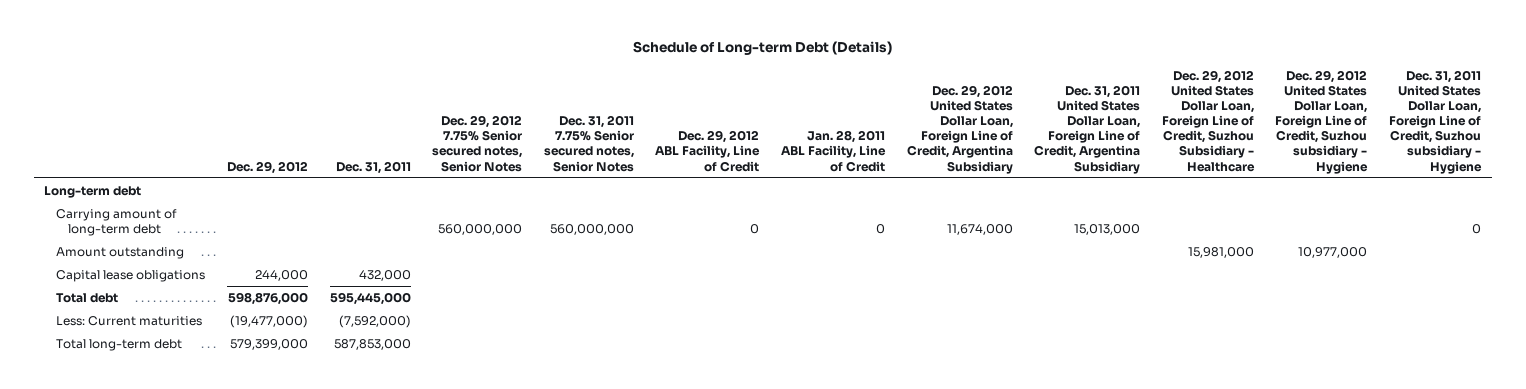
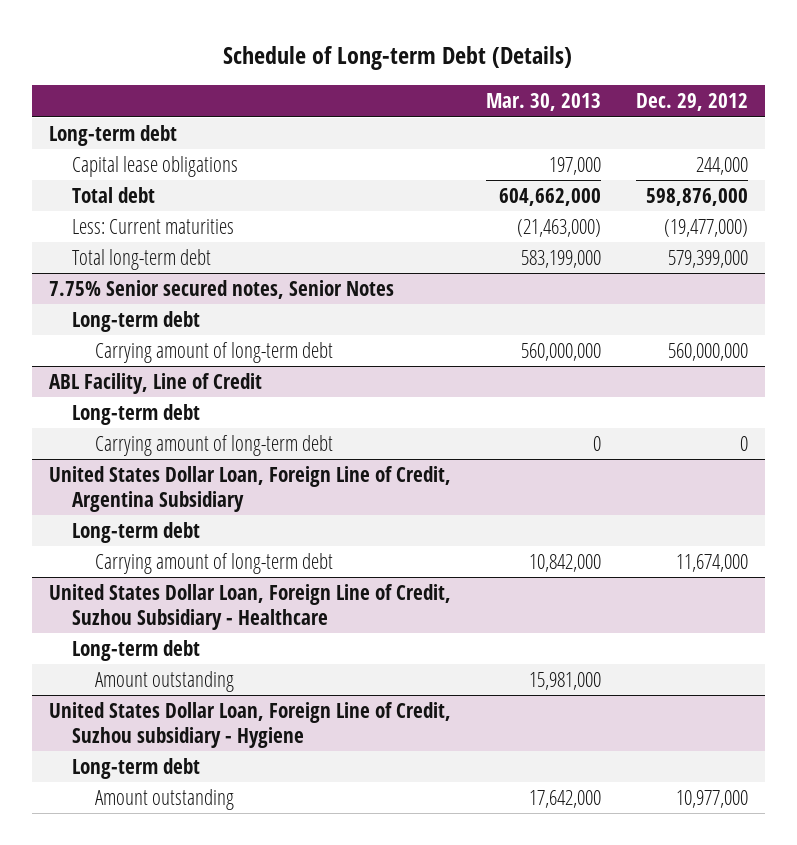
- | Dec. 29, 2012 | Dec. 31, 2011 | Dec. 29, 2012 7.75% Senior secured notes, Senior Notes | Dec. 31, 2011 7.75% Senior secured notes, Senior Notes | Dec. 29, 2012 ABL Facility, Line of Credit | Jan. 28, 2011 ABL Facility, Line of Credit | Dec. 29, 2012 United States Dollar Loan, Foreign Line of Credit, Argentina Subsidiary | Dec. 31, 2011 United States Dollar Loan, Foreign Line of Credit, Argentina Subsidiary | Dec. 29, 2012 United States Dollar Loan, Foreign Line of Credit, Suzhou Subsidiary - Healthcare | Dec. 29, 2012 United States Dollar Loan, Foreign Line of Credit, Suzhou subsidiary - Hygiene | Dec. 31, 2011 United States Dollar Loan, Foreign Line of Credit, Suzhou subsidiary - Hygiene
+ | Mar. 30, 2013 | Dec. 29, 2012
- Carrying amount of long-term debt | | | 560,000,000 | 560,000,000 | 0 | 0 | 11,674,000 | 15,013,000 | | | 0
- Amount outstanding | | | | | | | | | 15,981,000 | 10,977,000 |
+ 7.75% Senior secured notes, Senior Notes
+ Long-term debt
+ Carrying amount of long-term debt | 560,000,000 | 560,000,000
+ ABL Facility, Line of Credit
+ Long-term debt
+ Carrying amount of long-term debt | 0 | 0
+ United States Dollar Loan, Foreign Line of Credit, Argentina Subsidiary
+ Long-term debt
+ Carrying amount of long-term debt | 10,842,000 | 11,674,000
+ United States Dollar Loan, Foreign Line of Credit, Suzhou Subsidiary - Healthcare
+ Long-term debt
+ Amount outstanding | 15,981,000 |
+ United States Dollar Loan, Foreign Line of Credit, Suzhou subsidiary - Hygiene
+ Long-term debt
+ Amount outstanding | 17,642,000 | 10,977,000

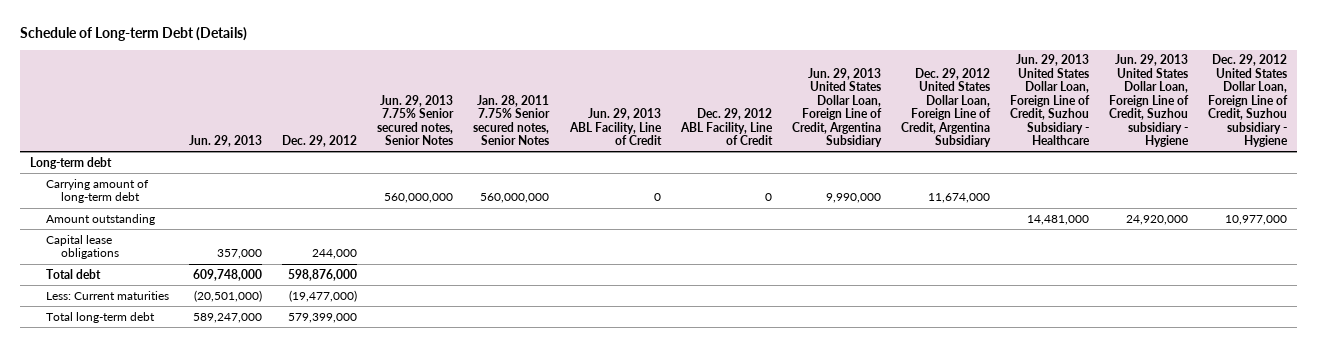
- | Mar. 30, 2013 | Dec. 29, 2012
+ | Jun. 29, 2013 | Dec. 29, 2012 | Jun. 29, 2013 7.75% Senior secured notes, Senior Notes | Jan. 28, 2011 7.75% Senior secured notes, Senior Notes | Jun. 29, 2013 ABL Facility, Line of Credit | Dec. 29, 2012 ABL Facility, Line of Credit | Jun. 29, 2013 United States Dollar Loan, Foreign Line of Credit, Argentina Subsidiary | Dec. 29, 2012 United States Dollar Loan, Foreign Line of Credit, Argentina Subsidiary | Jun. 29, 2013 United States Dollar Loan, Foreign Line of Credit, Suzhou Subsidiary - Healthcare | Jun. 29, 2013 United States Dollar Loan, Foreign Line of Credit, Suzhou subsidiary - Hygiene | Dec. 29, 2012 United States Dollar Loan, Foreign Line of Credit, Suzhou subsidiary - Hygiene
+ Carrying amount of long-term debt | | | 560,000,000 | 560,000,000 | 0 | 0 | 9,990,000 | 11,674,000 | | |
+ Amount outstanding | | | | | | | | | 14,481,000 | 24,920,000 | 10,977,000
- 7.75% Senior secured notes, Senior Notes
- Long-term debt
- Carrying amount of long-term debt | 560,000,000 | 560,000,000
- ABL Facility, Line of Credit
- Long-term debt
- Carrying amount of long-term debt | 0 | 0
- United States Dollar Loan, Foreign Line of Credit, Argentina Subsidiary
- Long-term debt
- Carrying amount of long-term debt | 10,842,000 | 11,674,000
- United States Dollar Loan, Foreign Line of Credit, Suzhou Subsidiary - Healthcare
- Long-term debt
- Amount outstanding | 15,981,000 |
- United States Dollar Loan, Foreign Line of Credit, Suzhou subsidiary - Hygiene
- Long-term debt
- Amount outstanding | 17,642,000 | 10,977,000

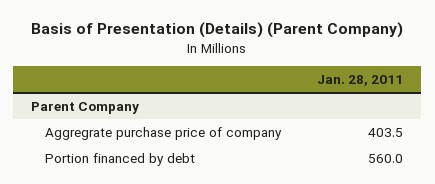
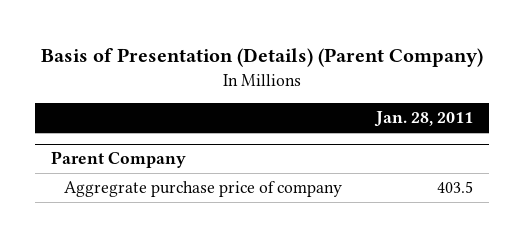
@ Parent Company
- Portion financed by debt | 560.0

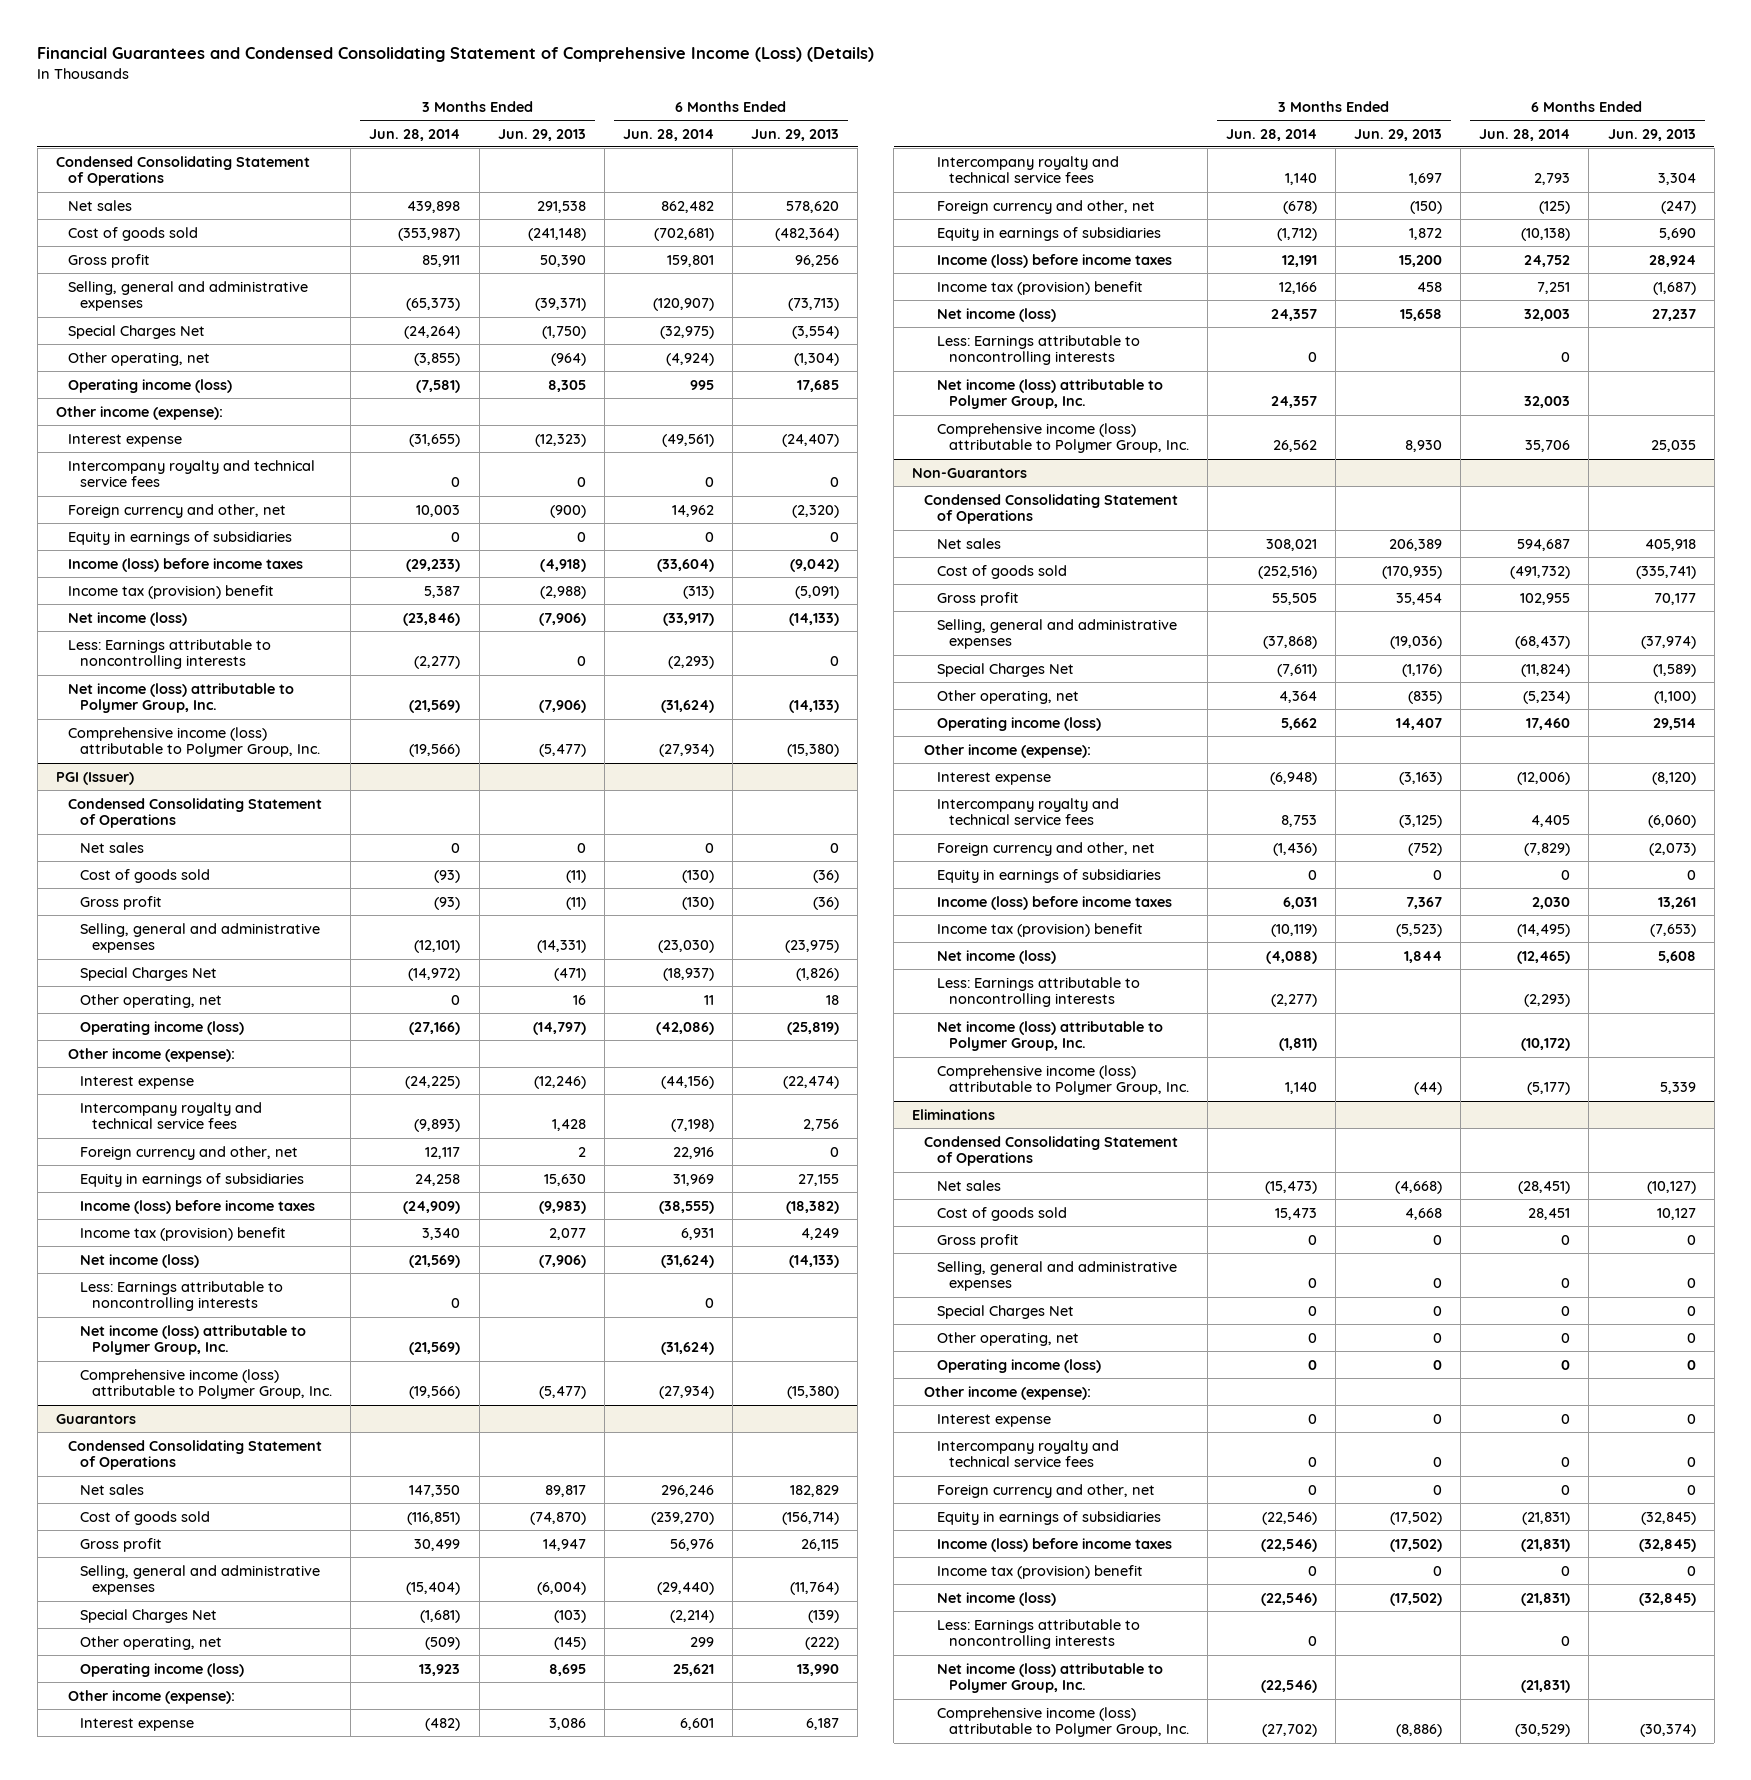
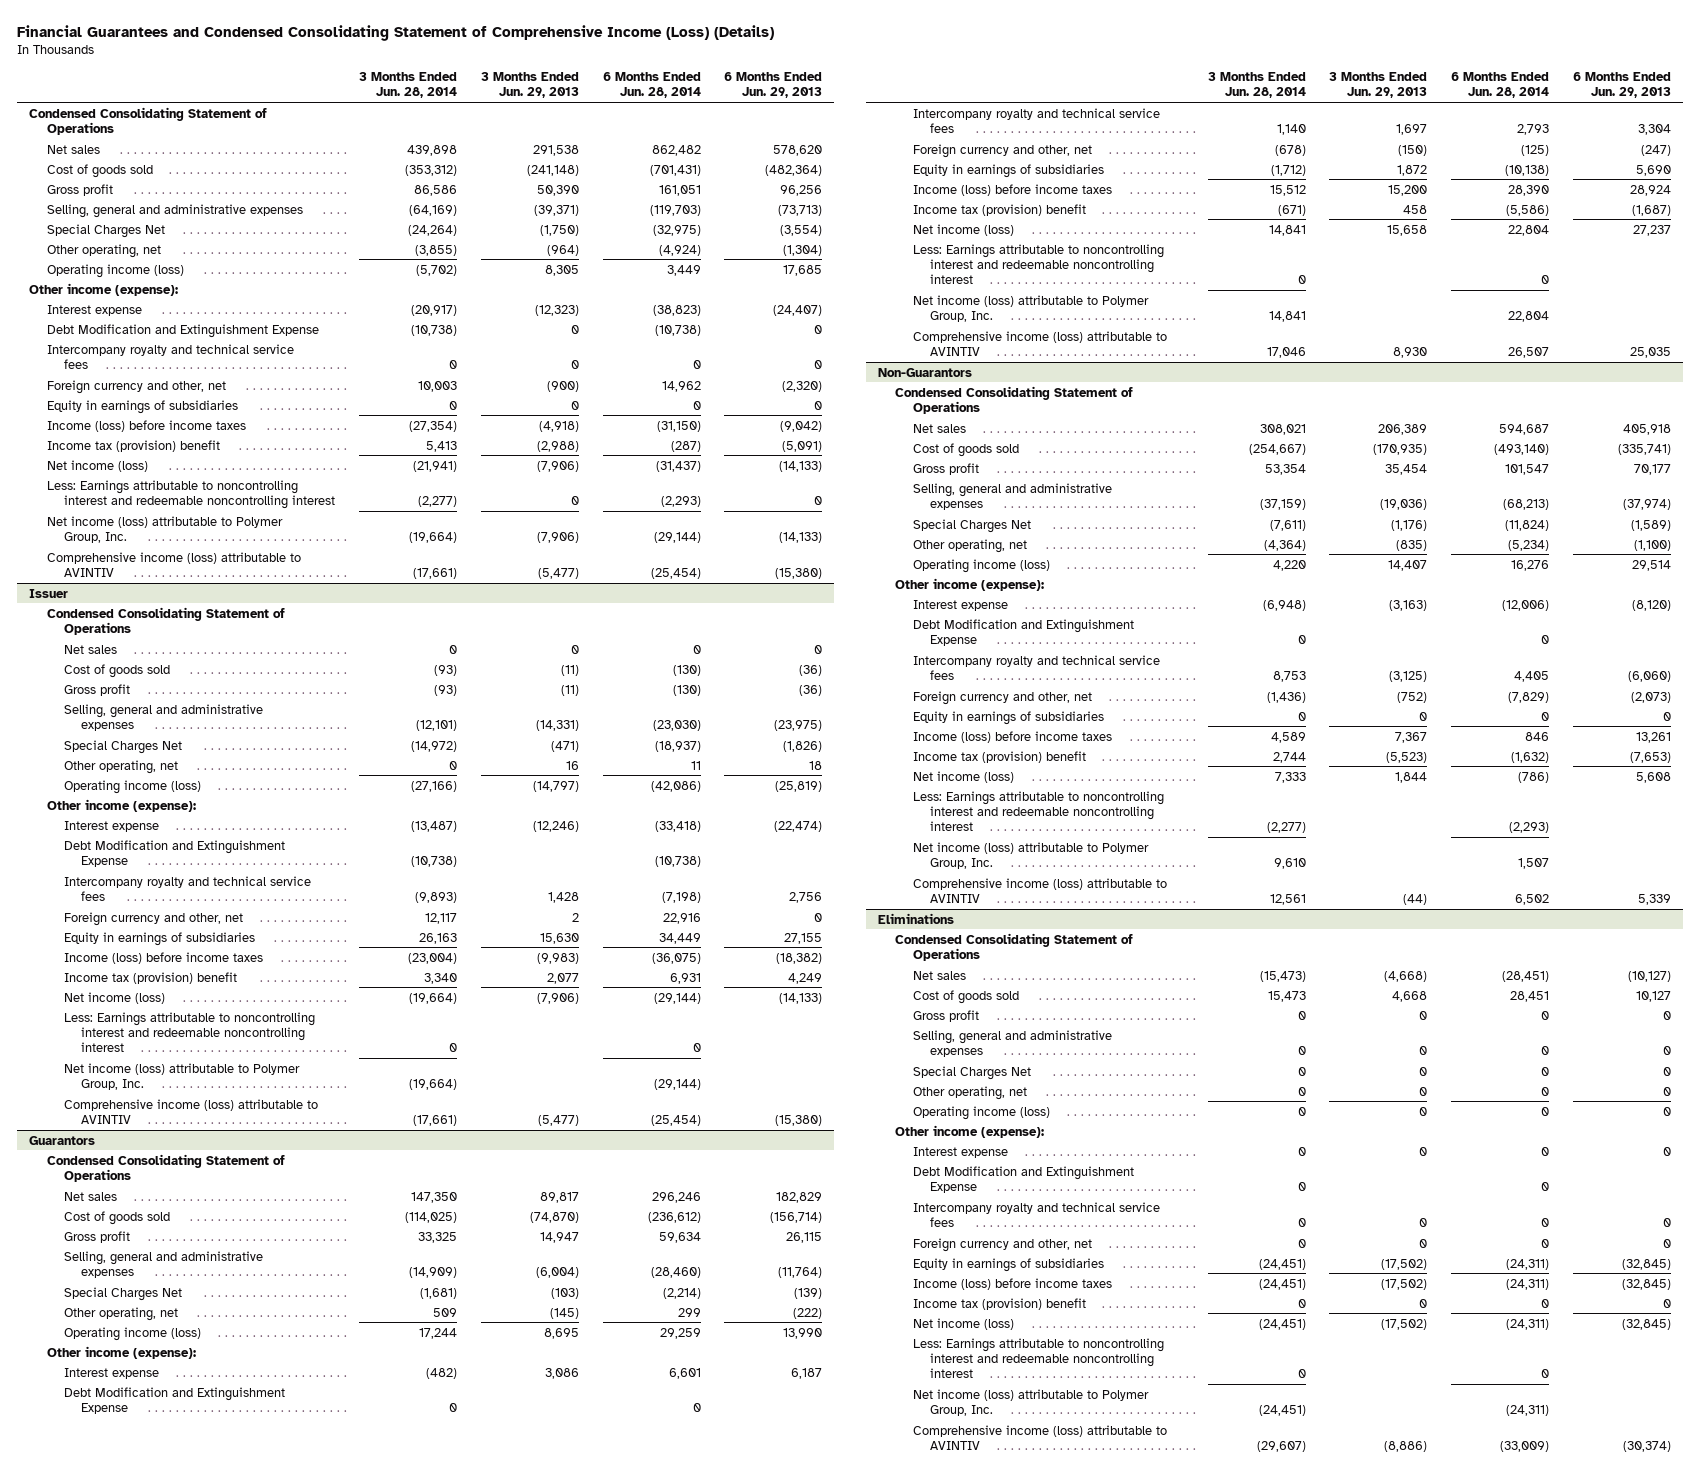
- Cost of goods sold | (353,987) | (241,148) | (702,681) | (482,364)
- Gross profit | 85,911 | 50,390 | 159,801 | 96,256
- Selling, general and administrative expenses | (65,373) | (39,371) | (120,907) | (73,713)
+ Cost of goods sold | (353,312) | (241,148) | (701,431) | (482,364)
+ Gross profit | 86,586 | 50,390 | 161,051 | 96,256
+ Selling, general and administrative expenses | (64,169) | (39,371) | (119,703) | (73,713)
- Operating income (loss) | (7,581) | 8,305 | 995 | 17,685
+ Operating income (loss) | (5,702) | 8,305 | 3,449 | 17,685
- Interest expense | (31,655) | (12,323) | (49,561) | (24,407)
+ Interest expense | (20,917) | (12,323) | (38,823) | (24,407)
+ Debt Modification and Extinguishment Expense | (10,738) | 0 | (10,738) | 0
- Income (loss) before income taxes | (29,233) | (4,918) | (33,604) | (9,042)
- Income tax (provision) benefit | 5,387 | (2,988) | (313) | (5,091)
- Net income (loss) | (23,846) | (7,906) | (33,917) | (14,133)
- Less: Earnings attributable to noncontrolling interests | (2,277) | 0 | (2,293) | 0
- Net income (loss) attributable to Polymer Group, Inc. | (21,569) | (7,906) | (31,624) | (14,133)
- Comprehensive income (loss) attributable to Polymer Group, Inc. | (19,566) | (5,477) | (27,934) | (15,380)
- PGI (Issuer)
+ Income (loss) before income taxes | (27,354) | (4,918) | (31,150) | (9,042)
+ Income tax (provision) benefit | 5,413 | (2,988) | (287) | (5,091)
+ Net income (loss) | (21,941) | (7,906) | (31,437) | (14,133)
+ Less: Earnings attributable to noncontrolling interest and redeemable noncontrolling interest | (2,277) | 0 | (2,293) | 0
+ Net income (loss) attributable to Polymer Group, Inc. | (19,664) | (7,906) | (29,144) | (14,133)
+ Comprehensive income (loss) attributable to AVINTIV | (17,661) | (5,477) | (25,454) | (15,380)
+ Issuer
- Interest expense | (24,225) | (12,246) | (44,156) | (22,474)
+ Interest expense | (13,487) | (12,246) | (33,418) | (22,474)
+ Debt Modification and Extinguishment Expense | (10,738) | | (10,738) |
- Equity in earnings of subsidiaries | 24,258 | 15,630 | 31,969 | 27,155
- Income (loss) before income taxes | (24,909) | (9,983) | (38,555) | (18,382)
+ Equity in earnings of subsidiaries | 26,163 | 15,630 | 34,449 | 27,155
+ Income (loss) before income taxes | (23,004) | (9,983) | (36,075) | (18,382)
- Net income (loss) | (21,569) | (7,906) | (31,624) | (14,133)
- Less: Earnings attributable to noncontrolling interests | 0 | | 0 |
- Net income (loss) attributable to Polymer Group, Inc. | (21,569) | | (31,624) |
- Comprehensive income (loss) attributable to Polymer Group, Inc. | (19,566) | (5,477) | (27,934) | (15,380)
+ Net income (loss) | (19,664) | (7,906) | (29,144) | (14,133)
+ Less: Earnings attributable to noncontrolling interest and redeemable noncontrolling interest | 0 | | 0 |
+ Net income (loss) attributable to Polymer Group, Inc. | (19,664) | | (29,144) |
+ Comprehensive income (loss) attributable to AVINTIV | (17,661) | (5,477) | (25,454) | (15,380)
@ Guarantors
- Cost of goods sold | (116,851) | (74,870) | (239,270) | (156,714)
- Gross profit | 30,499 | 14,947 | 56,976 | 26,115
- Selling, general and administrative expenses | (15,404) | (6,004) | (29,440) | (11,764)
+ Cost of goods sold | (114,025) | (74,870) | (236,612) | (156,714)
+ Gross profit | 33,325 | 14,947 | 59,634 | 26,115
+ Selling, general and administrative expenses | (14,909) | (6,004) | (28,460) | (11,764)
- Other operating, net | (509) | (145) | 299 | (222)
- Operating income (loss) | 13,923 | 8,695 | 25,621 | 13,990
+ Other operating, net | 509 | (145) | 299 | (222)
+ Operating income (loss) | 17,244 | 8,695 | 29,259 | 13,990
+ Debt Modification and Extinguishment Expense | 0 | | 0 |
- Income (loss) before income taxes | 12,191 | 15,200 | 24,752 | 28,924
- Income tax (provision) benefit | 12,166 | 458 | 7,251 | (1,687)
- Net income (loss) | 24,357 | 15,658 | 32,003 | 27,237
- Less: Earnings attributable to noncontrolling interests | 0 | | 0 |
- Net income (loss) attributable to Polymer Group, Inc. | 24,357 | | 32,003 |
- Comprehensive income (loss) attributable to Polymer Group, Inc. | 26,562 | 8,930 | 35,706 | 25,035
+ Income (loss) before income taxes | 15,512 | 15,200 | 28,390 | 28,924
+ Income tax (provision) benefit | (671) | 458 | (5,586) | (1,687)
+ Net income (loss) | 14,841 | 15,658 | 22,804 | 27,237
+ Less: Earnings attributable to noncontrolling interest and redeemable noncontrolling interest | 0 | | 0 |
+ Net income (loss) attributable to Polymer Group, Inc. | 14,841 | | 22,804 |
+ Comprehensive income (loss) attributable to AVINTIV | 17,046 | 8,930 | 26,507 | 25,035
@ Non-Guarantors
- Cost of goods sold | (252,516) | (170,935) | (491,732) | (335,741)
- Gross profit | 55,505 | 35,454 | 102,955 | 70,177
- Selling, general and administrative expenses | (37,868) | (19,036) | (68,437) | (37,974)
+ Cost of goods sold | (254,667) | (170,935) | (493,140) | (335,741)
+ Gross profit | 53,354 | 35,454 | 101,547 | 70,177
+ Selling, general and administrative expenses | (37,159) | (19,036) | (68,213) | (37,974)
- Other operating, net | 4,364 | (835) | (5,234) | (1,100)
- Operating income (loss) | 5,662 | 14,407 | 17,460 | 29,514
+ Other operating, net | (4,364) | (835) | (5,234) | (1,100)
+ Operating income (loss) | 4,220 | 14,407 | 16,276 | 29,514
+ Debt Modification and Extinguishment Expense | 0 | | 0 |
- Income (loss) before income taxes | 6,031 | 7,367 | 2,030 | 13,261
- Income tax (provision) benefit | (10,119) | (5,523) | (14,495) | (7,653)
- Net income (loss) | (4,088) | 1,844 | (12,465) | 5,608
- Less: Earnings attributable to noncontrolling interests | (2,277) | | (2,293) |
- Net income (loss) attributable to Polymer Group, Inc. | (1,811) | | (10,172) |
- Comprehensive income (loss) attributable to Polymer Group, Inc. | 1,140 | (44) | (5,177) | 5,339
+ Income (loss) before income taxes | 4,589 | 7,367 | 846 | 13,261
+ Income tax (provision) benefit | 2,744 | (5,523) | (1,632) | (7,653)
+ Net income (loss) | 7,333 | 1,844 | (786) | 5,608
+ Less: Earnings attributable to noncontrolling interest and redeemable noncontrolling interest | (2,277) | | (2,293) |
+ Net income (loss) attributable to Polymer Group, Inc. | 9,610 | | 1,507 |
+ Comprehensive income (loss) attributable to AVINTIV | 12,561 | (44) | 6,502 | 5,339
@ Eliminations
+ Debt Modification and Extinguishment Expense | 0 | | 0 |
- Equity in earnings of subsidiaries | (22,546) | (17,502) | (21,831) | (32,845)
- Income (loss) before income taxes | (22,546) | (17,502) | (21,831) | (32,845)
+ Equity in earnings of subsidiaries | (24,451) | (17,502) | (24,311) | (32,845)
+ Income (loss) before income taxes | (24,451) | (17,502) | (24,311) | (32,845)
- Net income (loss) | (22,546) | (17,502) | (21,831) | (32,845)
- Less: Earnings attributable to noncontrolling interests | 0 | | 0 |
- Net income (loss) attributable to Polymer Group, Inc. | (22,546) | | (21,831) |
- Comprehensive income (loss) attributable to Polymer Group, Inc. | (27,702) | (8,886) | (30,529) | (30,374)
+ Net income (loss) | (24,451) | (17,502) | (24,311) | (32,845)
+ Less: Earnings attributable to noncontrolling interest and redeemable noncontrolling interest | 0 | | 0 |
+ Net income (loss) attributable to Polymer Group, Inc. | (24,451) | | (24,311) |
+ Comprehensive income (loss) attributable to AVINTIV | (29,607) | (8,886) | (33,009) | (30,374)

